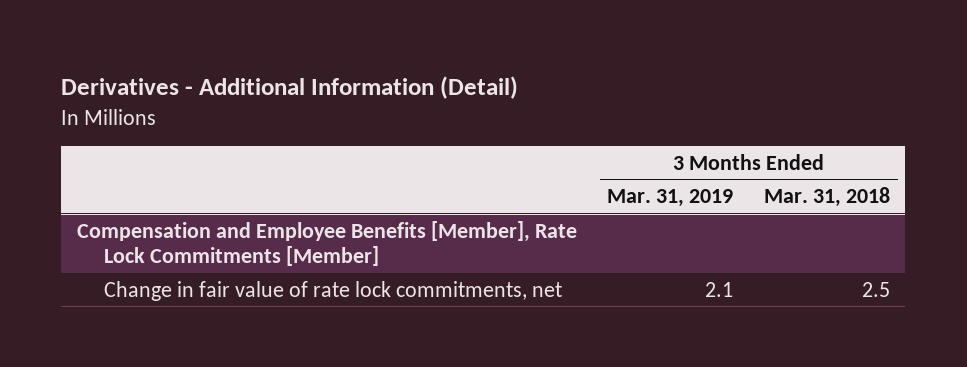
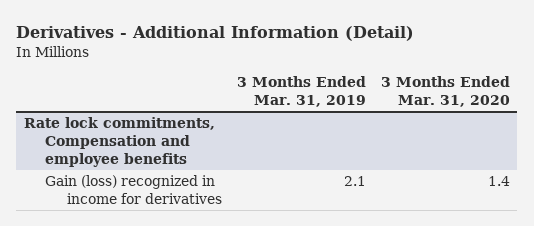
- | 3 Months Ended Mar. 31, 2019 | 3 Months Ended Mar. 31, 2018
+ | 3 Months Ended Mar. 31, 2019 | 3 Months Ended Mar. 31, 2020
- Compensation and Employee Benefits [Member], Rate Lock Commitments [Member]
- Change in fair value of rate lock commitments, net | 2.1 | 2.5
+ Rate lock commitments, Compensation and employee benefits
+ Gain (loss) recognized in income for derivatives | 2.1 | 1.4

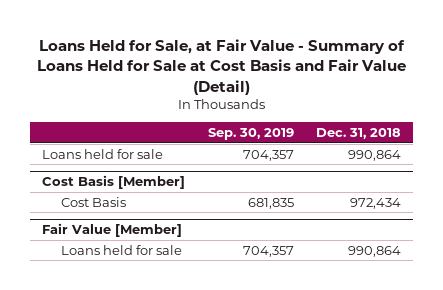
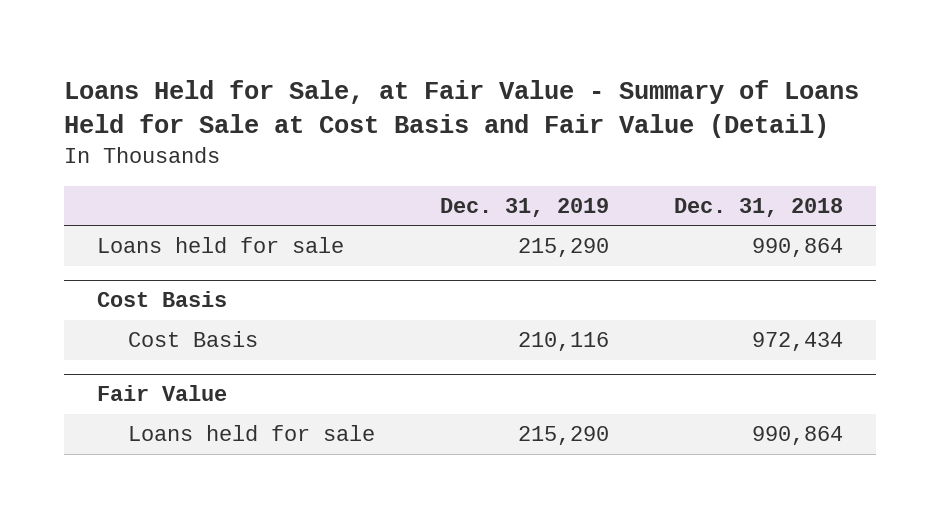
- | Sep. 30, 2019 | Dec. 31, 2018
+ | Dec. 31, 2019 | Dec. 31, 2018
- Cost Basis [Member]
+ Cost Basis
- Fair Value [Member]
+ Fair Value

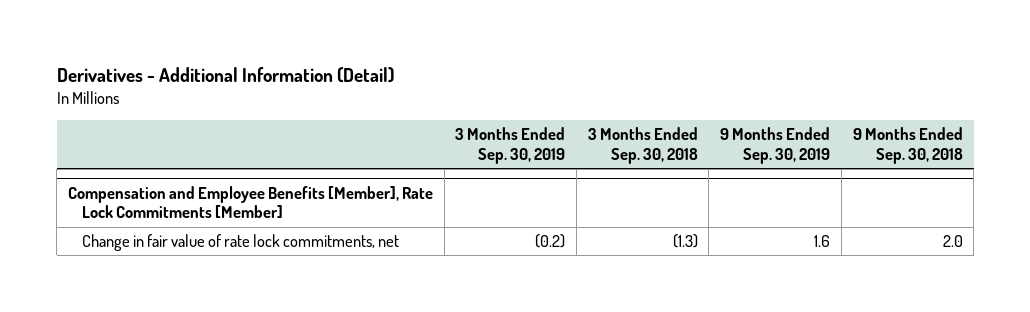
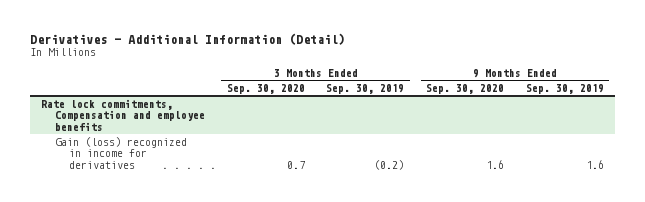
- | 3 Months Ended Sep. 30, 2019 | 3 Months Ended Sep. 30, 2018 | 9 Months Ended Sep. 30, 2019 | 9 Months Ended Sep. 30, 2018
+ | 3 Months Ended Sep. 30, 2020 | 3 Months Ended Sep. 30, 2019 | 9 Months Ended Sep. 30, 2020 | 9 Months Ended Sep. 30, 2019
- Compensation and Employee Benefits [Member], Rate Lock Commitments [Member]
- Change in fair value of rate lock commitments, net | (0.2) | (1.3) | 1.6 | 2.0
+ Rate lock commitments, Compensation and employee benefits
+ Gain (loss) recognized in income for derivatives | 0.7 | (0.2) | 1.6 | 1.6

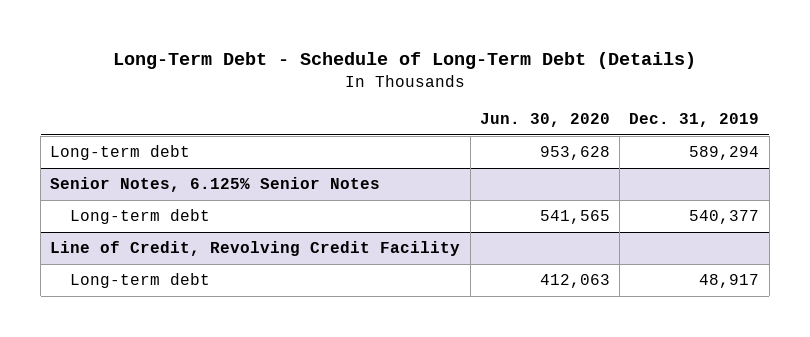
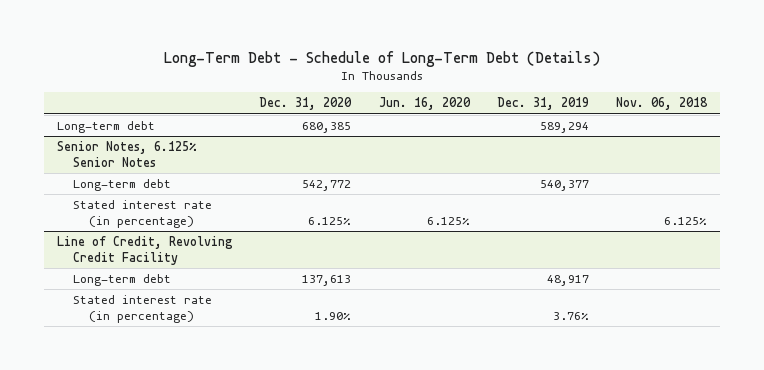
- | Jun. 30, 2020 | Dec. 31, 2019
+ | Dec. 31, 2020 | Jun. 16, 2020 | Dec. 31, 2019 | Nov. 06, 2018
@ Senior Notes, 6.125% Senior Notes
+ Stated interest rate (in percentage) | 6.125% | 6.125% | | 6.125%
@ Line of Credit, Revolving Credit Facility
+ Stated interest rate (in percentage) | 1.90% | | 3.76% |

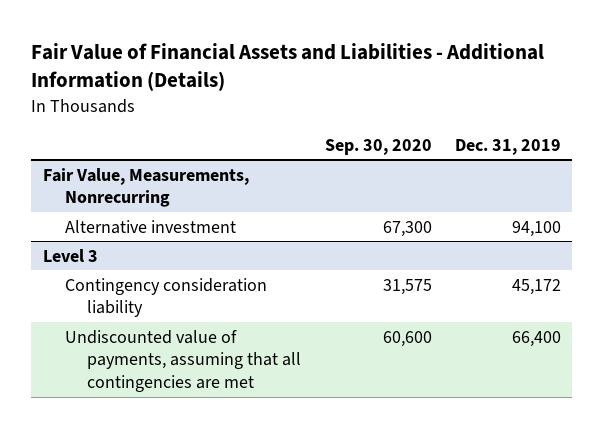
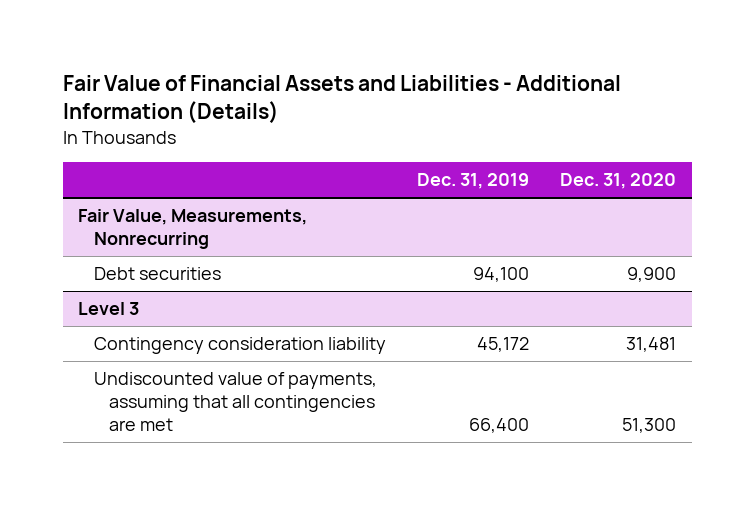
- | Sep. 30, 2020 | Dec. 31, 2019
+ | Dec. 31, 2019 | Dec. 31, 2020
@ Fair Value, Measurements, Nonrecurring
- Alternative investment | 67,300 | 94,100
+ Debt securities | 94,100 | 9,900

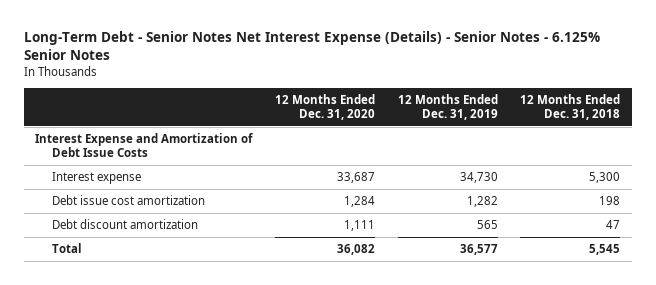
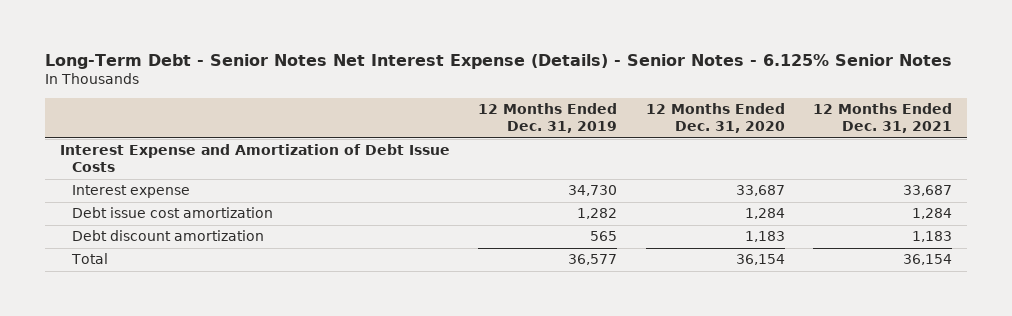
- | 12 Months Ended Dec. 31, 2020 | 12 Months Ended Dec. 31, 2019 | 12 Months Ended Dec. 31, 2018
+ | 12 Months Ended Dec. 31, 2019 | 12 Months Ended Dec. 31, 2020 | 12 Months Ended Dec. 31, 2021
- Debt discount amortization | 1,111 | 565 | 47
- Total | 36,082 | 36,577 | 5,545
+ Debt discount amortization | 565 | 1,183 | 1,183
+ Total | 36,577 | 36,154 | 36,154

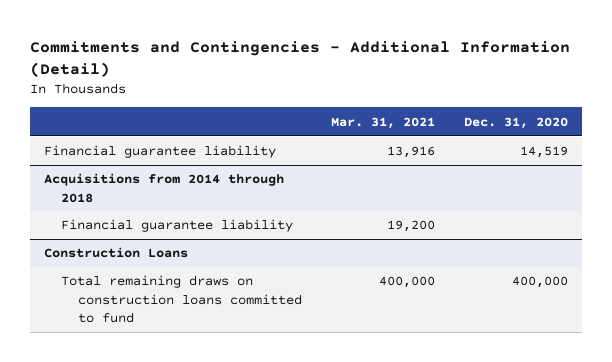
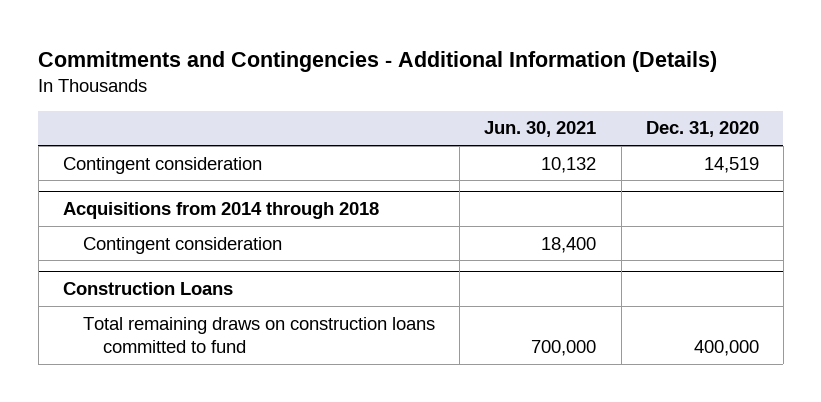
- Commitments and Contingencies - Additional Information (Detail)
+ Commitments and Contingencies - Additional Information (Details)
- | Mar. 31, 2021 | Dec. 31, 2020
+ | Jun. 30, 2021 | Dec. 31, 2020
- Financial guarantee liability | 13,916 | 14,519
+ Contingent consideration | 10,132 | 14,519
@ Acquisitions from 2014 through 2018
- Financial guarantee liability | 19,200 |
+ Contingent consideration | 18,400 |

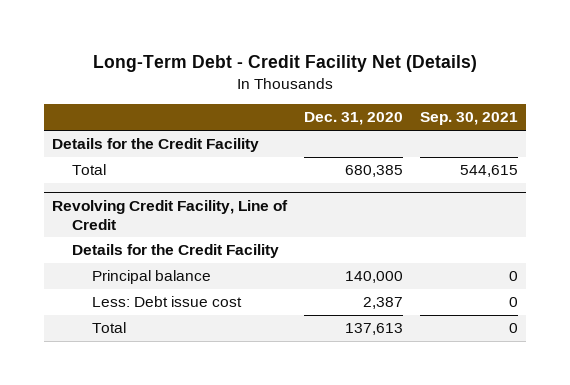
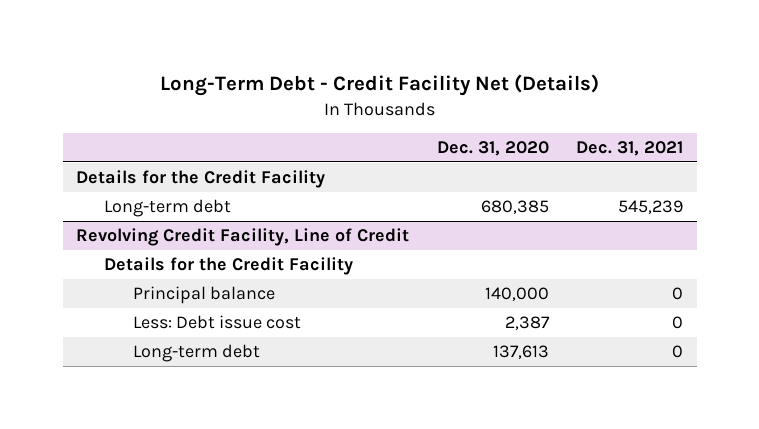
- | Dec. 31, 2020 | Sep. 30, 2021
+ | Dec. 31, 2020 | Dec. 31, 2021
- Total | 680,385 | 544,615
+ Long-term debt | 680,385 | 545,239
@ Revolving Credit Facility, Line of Credit
- Total | 137,613 | 0
+ Long-term debt | 137,613 | 0

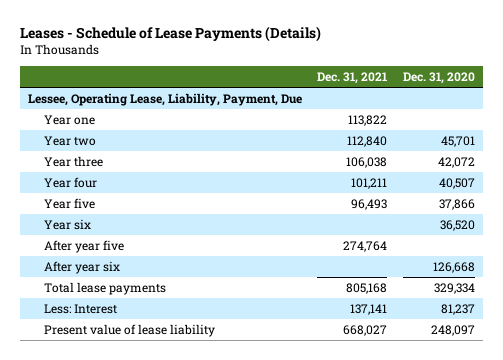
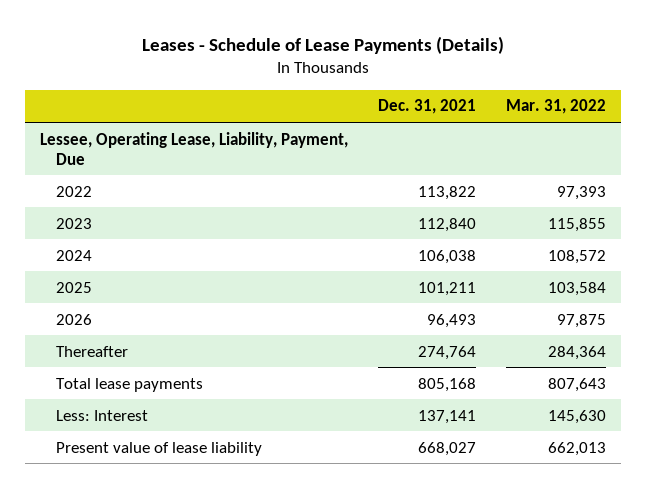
- | Dec. 31, 2021 | Dec. 31, 2020
+ | Dec. 31, 2021 | Mar. 31, 2022
- Year one | 113,822 |
- Year two | 112,840 | 45,701
- Year three | 106,038 | 42,072
- Year four | 101,211 | 40,507
- Year five | 96,493 | 37,866
- Year six | | 36,520
- After year five | 274,764 |
- After year six | | 126,668
+ 2022 | 113,822 | 97,393
+ 2023 | 112,840 | 115,855
+ 2024 | 106,038 | 108,572
+ 2025 | 101,211 | 103,584
+ 2026 | 96,493 | 97,875
+ Thereafter | 274,764 | 284,364

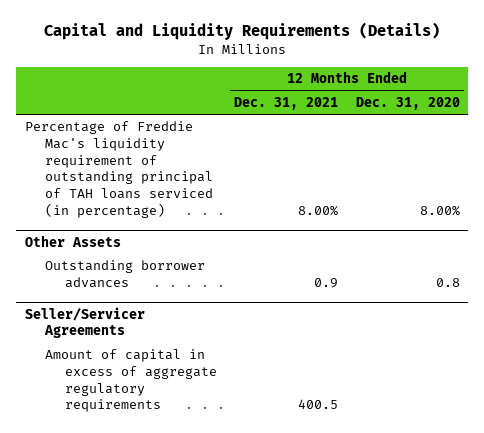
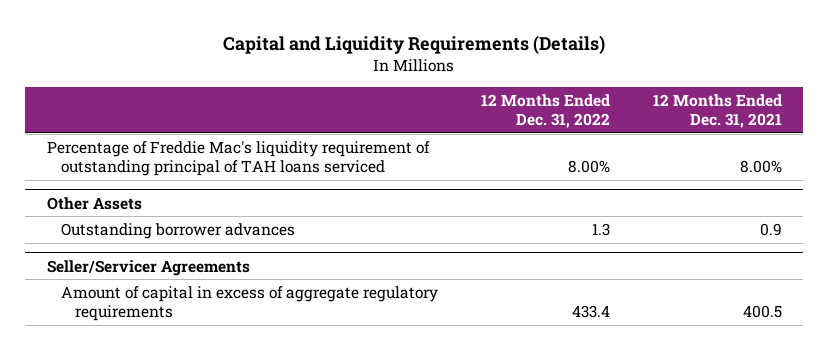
- | 12 Months Ended Dec. 31, 2021 | 12 Months Ended Dec. 31, 2020
+ | 12 Months Ended Dec. 31, 2022 | 12 Months Ended Dec. 31, 2021
- Percentage of Freddie Mac's liquidity requirement of outstanding principal of TAH loans serviced (in percentage) | 8.00% | 8.00%
+ Percentage of Freddie Mac's liquidity requirement of outstanding principal of TAH loans serviced | 8.00% | 8.00%

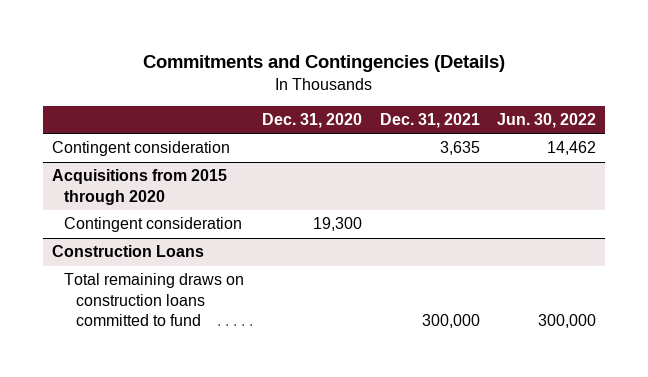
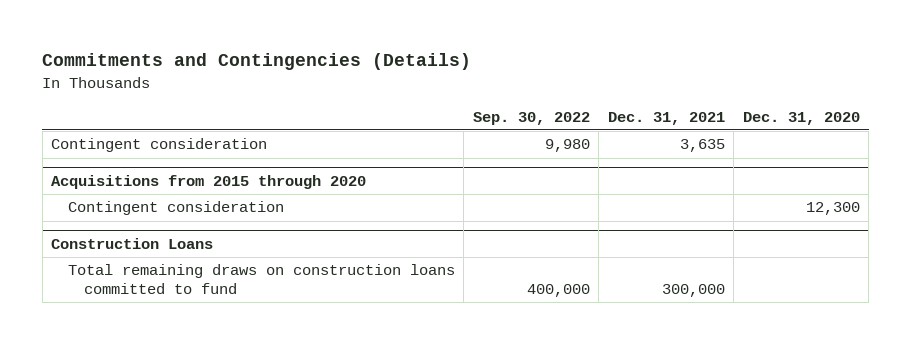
- | Dec. 31, 2020 | Dec. 31, 2021 | Jun. 30, 2022
+ | Sep. 30, 2022 | Dec. 31, 2021 | Dec. 31, 2020
@ Acquisitions from 2015 through 2020
- Contingent consideration | 19,300 | |
+ Contingent consideration | | | 12,300

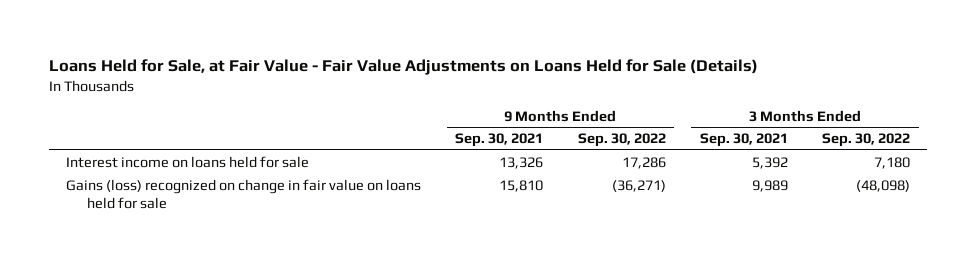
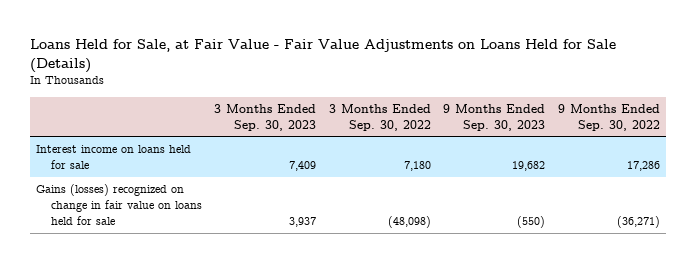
- | 9 Months Ended Sep. 30, 2021 | 9 Months Ended Sep. 30, 2022 | 3 Months Ended Sep. 30, 2021 | 3 Months Ended Sep. 30, 2022
+ | 3 Months Ended Sep. 30, 2023 | 3 Months Ended Sep. 30, 2022 | 9 Months Ended Sep. 30, 2023 | 9 Months Ended Sep. 30, 2022
- Gains (loss) recognized on change in fair value on loans held for sale | 15,810 | (36,271) | 9,989 | (48,098)
+ Gains (losses) recognized on change in fair value on loans held for sale | 3,937 | (48,098) | (550) | (36,271)

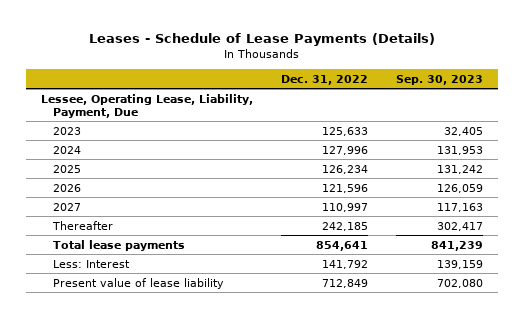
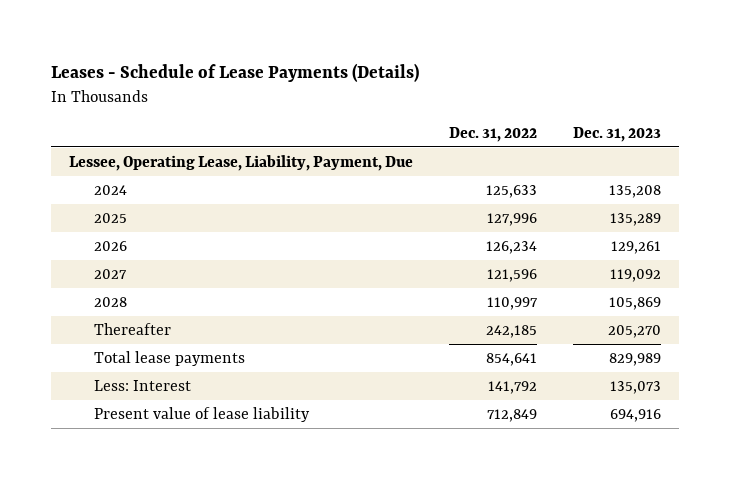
- | Dec. 31, 2022 | Sep. 30, 2023
+ | Dec. 31, 2022 | Dec. 31, 2023
- 2023 | 125,633 | 32,405
- 2024 | 127,996 | 131,953
- 2025 | 126,234 | 131,242
- 2026 | 121,596 | 126,059
- 2027 | 110,997 | 117,163
+ 2024 | 125,633 | 135,208
+ 2025 | 127,996 | 135,289
+ 2026 | 126,234 | 129,261
+ 2027 | 121,596 | 119,092
+ 2028 | 110,997 | 105,869

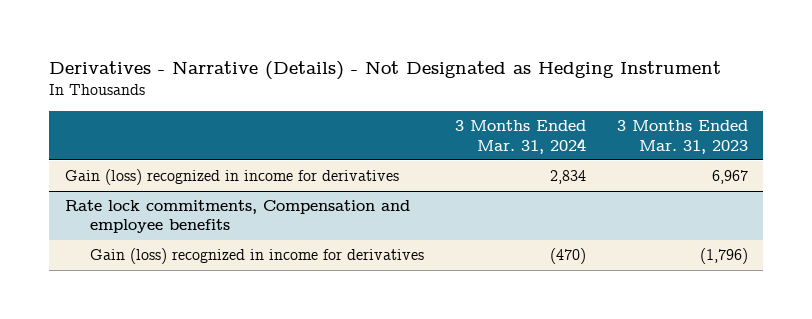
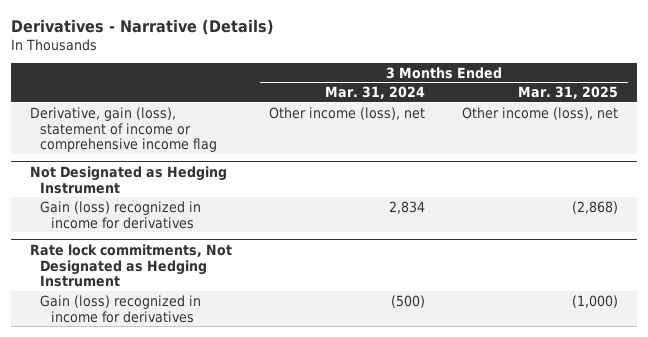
- Derivatives - Narrative (Details) - Not Designated as Hedging Instrument
+ Derivatives - Narrative (Details)
- | 3 Months Ended Mar. 31, 2024 | 3 Months Ended Mar. 31, 2023
+ | 3 Months Ended Mar. 31, 2024 | 3 Months Ended Mar. 31, 2025
+ Derivative, gain (loss), statement of income or comprehensive income flag | Other income (loss), net | Other income (loss), net
+ Not Designated as Hedging Instrument
- Rate lock commitments, Compensation and employee benefits
- Gain (loss) recognized in income for derivatives | (470) | (1,796)
+ Rate lock commitments, Not Designated as Hedging Instrument
+ Gain (loss) recognized in income for derivatives | (500) | (1,000)

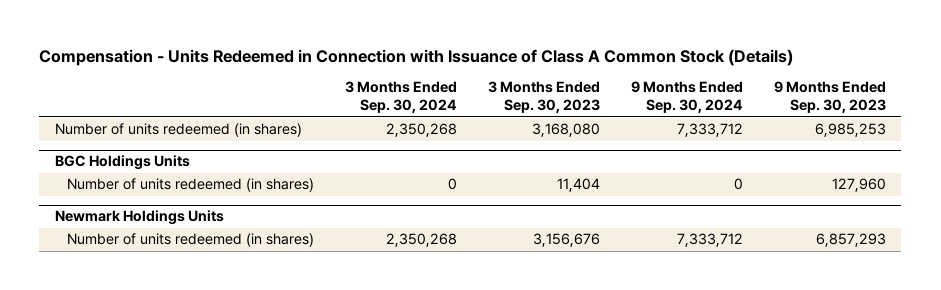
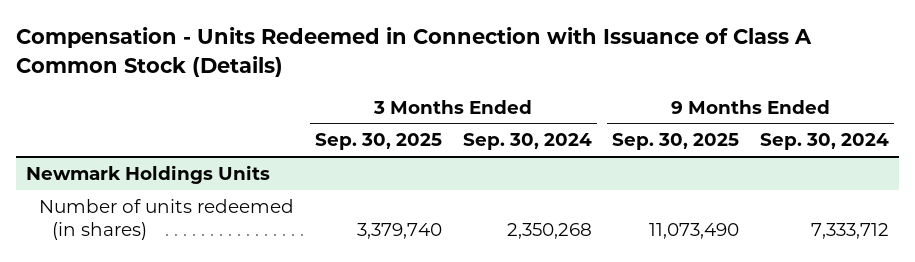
- | 3 Months Ended Sep. 30, 2024 | 3 Months Ended Sep. 30, 2023 | 9 Months Ended Sep. 30, 2024 | 9 Months Ended Sep. 30, 2023
+ | 3 Months Ended Sep. 30, 2025 | 3 Months Ended Sep. 30, 2024 | 9 Months Ended Sep. 30, 2025 | 9 Months Ended Sep. 30, 2024
- Number of units redeemed (in shares) | 2,350,268 | 3,168,080 | 7,333,712 | 6,985,253
- BGC Holdings Units
- Number of units redeemed (in shares) | 0 | 11,404 | 0 | 127,960

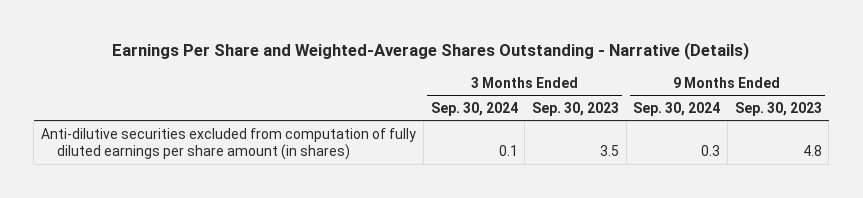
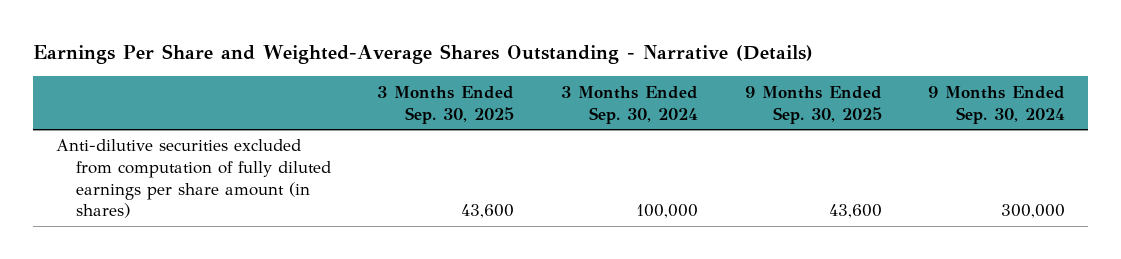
- | 3 Months Ended Sep. 30, 2024 | 3 Months Ended Sep. 30, 2023 | 9 Months Ended Sep. 30, 2024 | 9 Months Ended Sep. 30, 2023
+ | 3 Months Ended Sep. 30, 2025 | 3 Months Ended Sep. 30, 2024 | 9 Months Ended Sep. 30, 2025 | 9 Months Ended Sep. 30, 2024
- Anti-dilutive securities excluded from computation of fully diluted earnings per share amount (in shares) | 0.1 | 3.5 | 0.3 | 4.8
+ Anti-dilutive securities excluded from computation of fully diluted earnings per share amount (in shares) | 43,600 | 100,000 | 43,600 | 300,000

